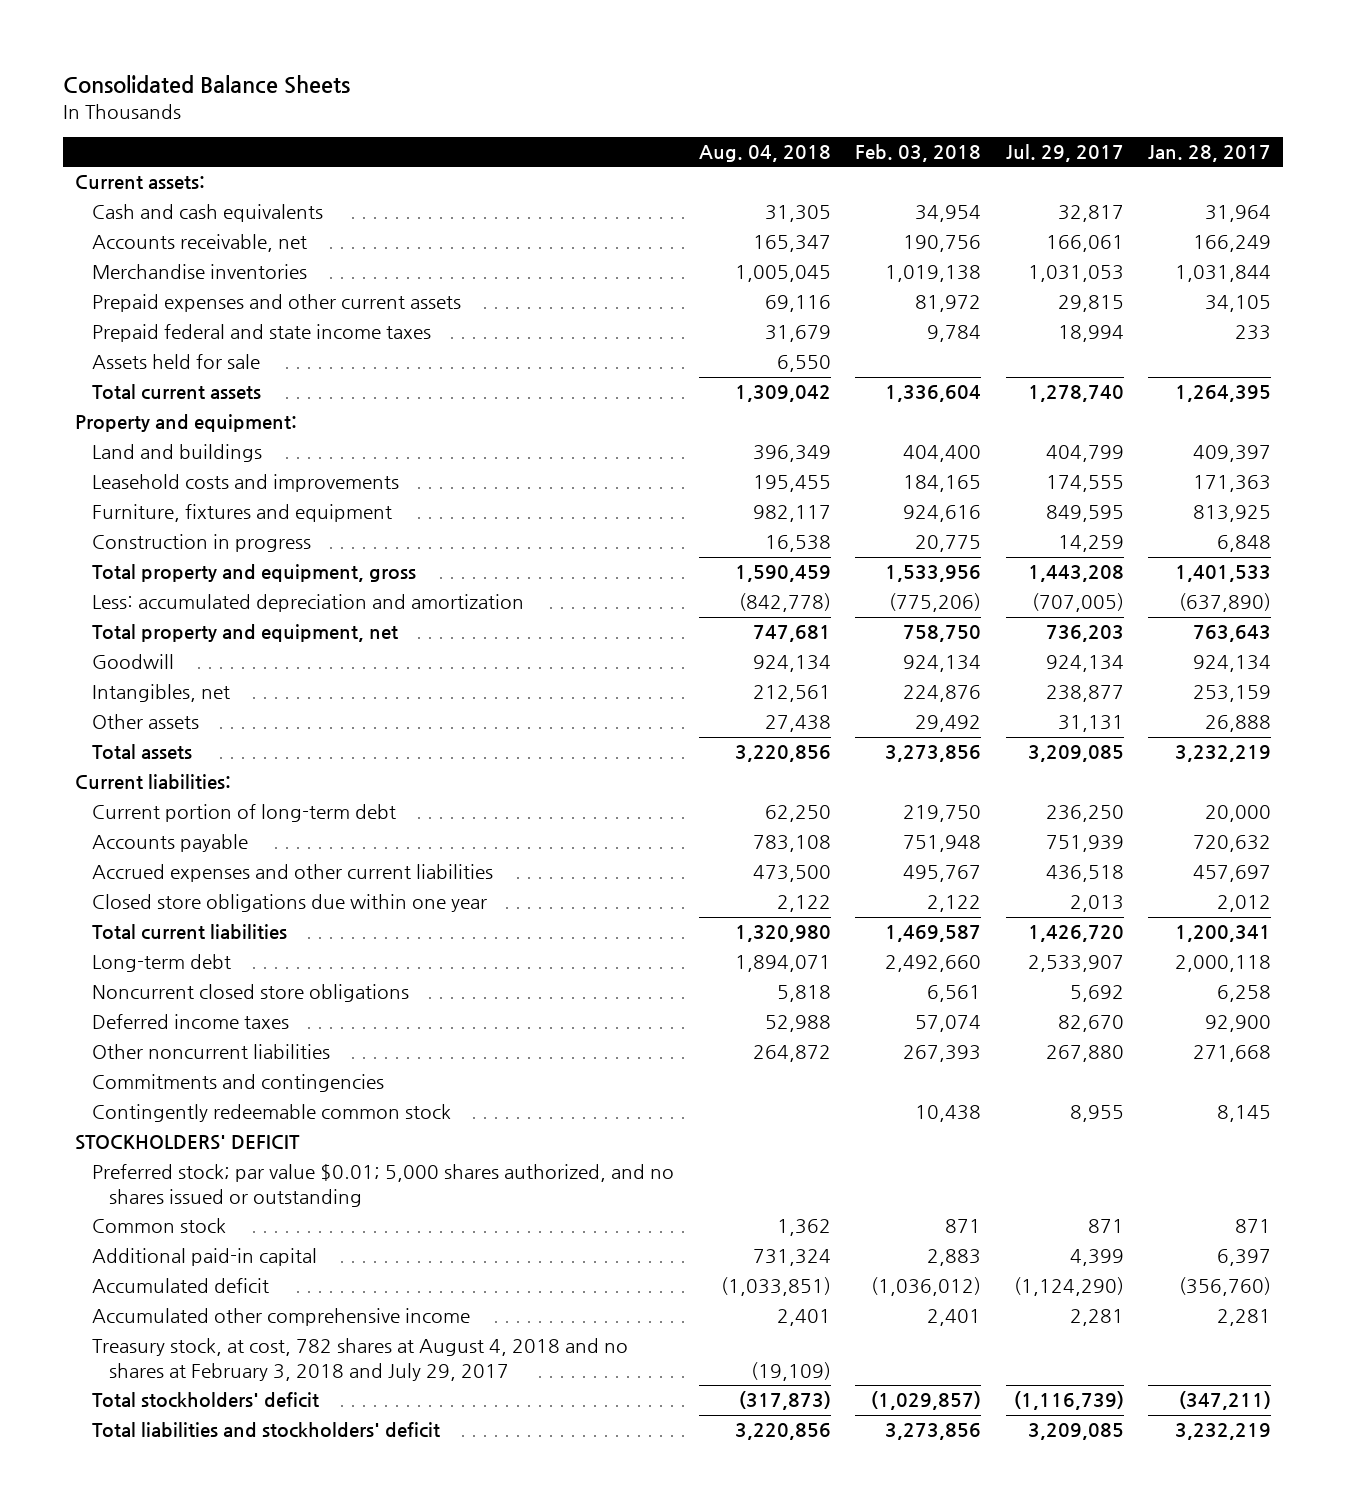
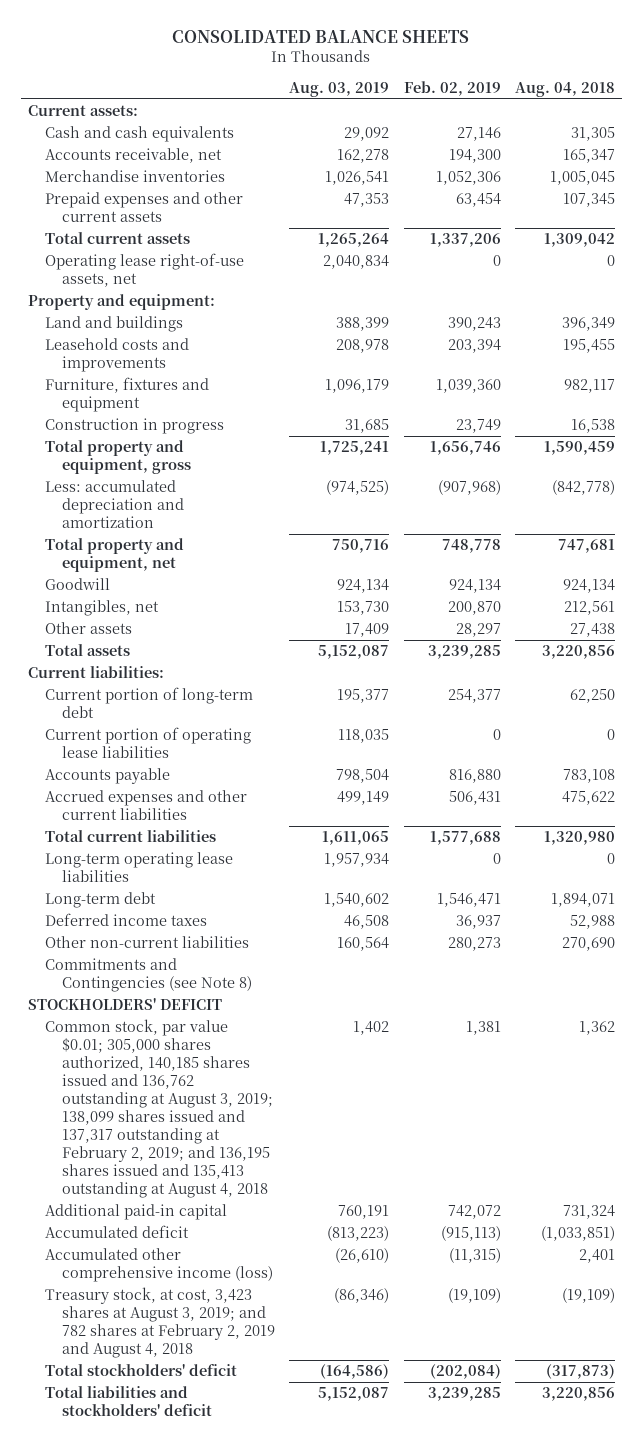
- Consolidated Balance Sheets
+ CONSOLIDATED BALANCE SHEETS
- | Aug. 04, 2018 | Feb. 03, 2018 | Jul. 29, 2017 | Jan. 28, 2017
+ | Aug. 03, 2019 | Feb. 02, 2019 | Aug. 04, 2018
- Prepaid expenses and other current assets | 69,116 | 81,972 | 29,815 | 34,105
- Prepaid federal and state income taxes | 31,679 | 9,784 | 18,994 | 233
- Assets held for sale | 6,550 | | |
+ Prepaid expenses and other current assets | 47,353 | 63,454 | 107,345
+ Operating lease right-of-use assets, net | 2,040,834 | 0 | 0
+ Current portion of operating lease liabilities | 118,035 | 0 | 0
- Accrued expenses and other current liabilities | 473,500 | 495,767 | 436,518 | 457,697
- Closed store obligations due within one year | 2,122 | 2,122 | 2,013 | 2,012
+ Accrued expenses and other current liabilities | 499,149 | 506,431 | 475,622
+ Long-term operating lease liabilities | 1,957,934 | 0 | 0
- Noncurrent closed store obligations | 5,818 | 6,561 | 5,692 | 6,258
- Other noncurrent liabilities | 264,872 | 267,393 | 267,880 | 271,668
- Commitments and contingencies
- Contingently redeemable common stock | | 10,438 | 8,955 | 8,145
+ Other non-current liabilities | 160,564 | 280,273 | 270,690
+ Commitments and Contingencies (see Note 8)
- Preferred stock; par value $0.01; 5,000 shares authorized, and no shares issued or outstanding
- Common stock | 1,362 | 871 | 871 | 871
+ Common stock, par value $0.01; 305,000 shares authorized, 140,185 shares issued and 136,762 outstanding at August 3, 2019; 138,099 shares issued and 137,317 outstanding at February 2, 2019; and 136,195 shares issued and 135,413 outstanding at August 4, 2018 | 1,402 | 1,381 | 1,362
- Accumulated other comprehensive income | 2,401 | 2,401 | 2,281 | 2,281
- Treasury stock, at cost, 782 shares at August 4, 2018 and no shares at February 3, 2018 and July 29, 2017 | (19,109) | | |
+ Accumulated other comprehensive income (loss) | (26,610) | (11,315) | 2,401
+ Treasury stock, at cost, 3,423 shares at August 3, 2019; and 782 shares at February 2, 2019 and August 4, 2018 | (86,346) | (19,109) | (19,109)

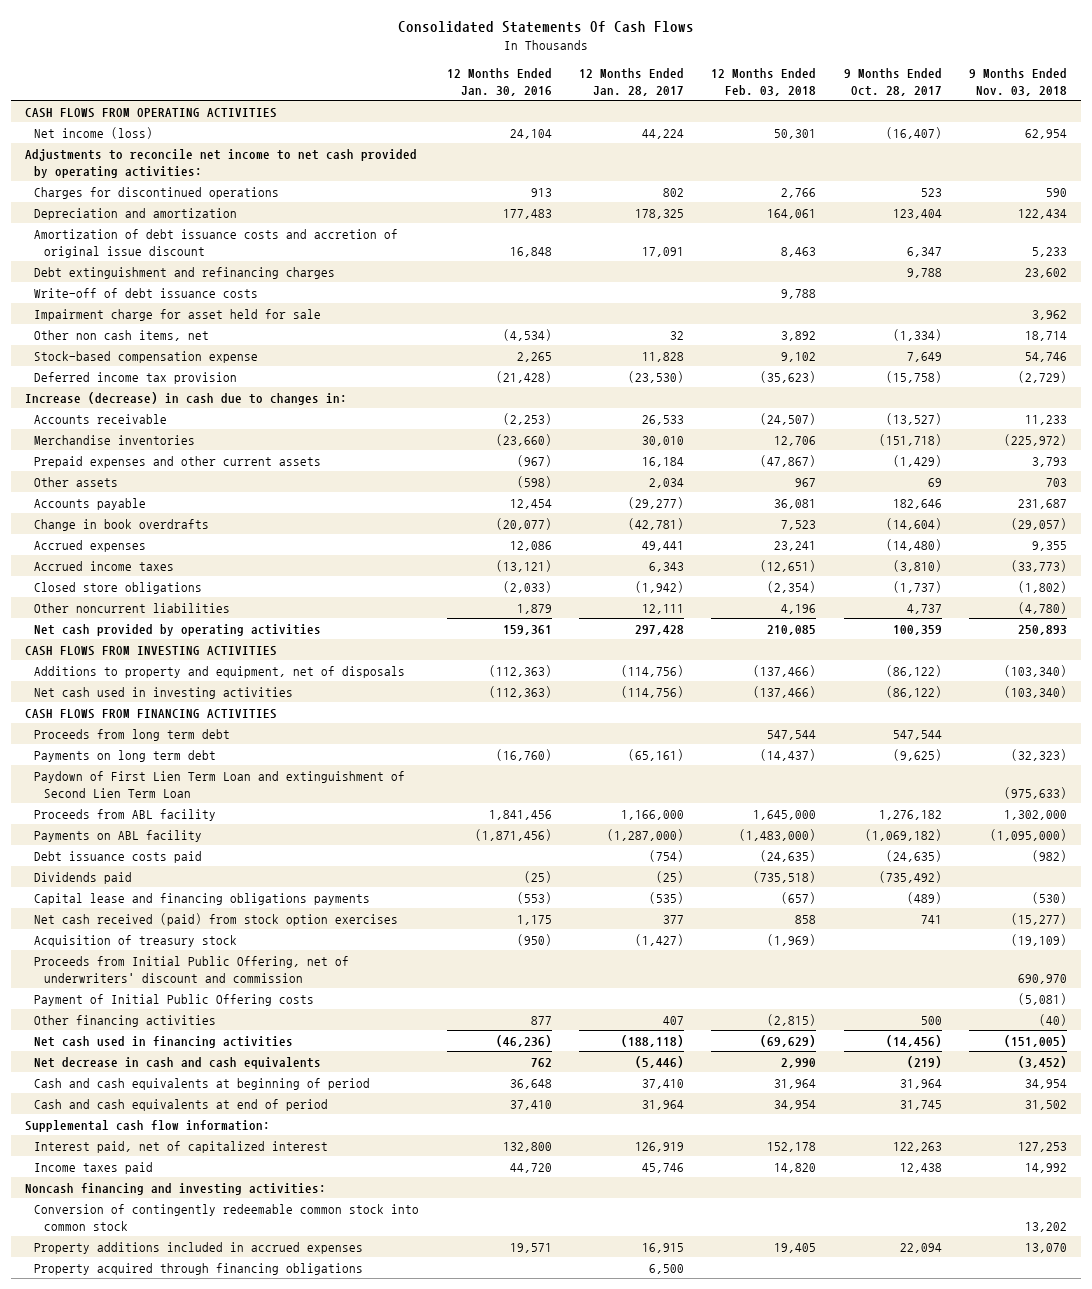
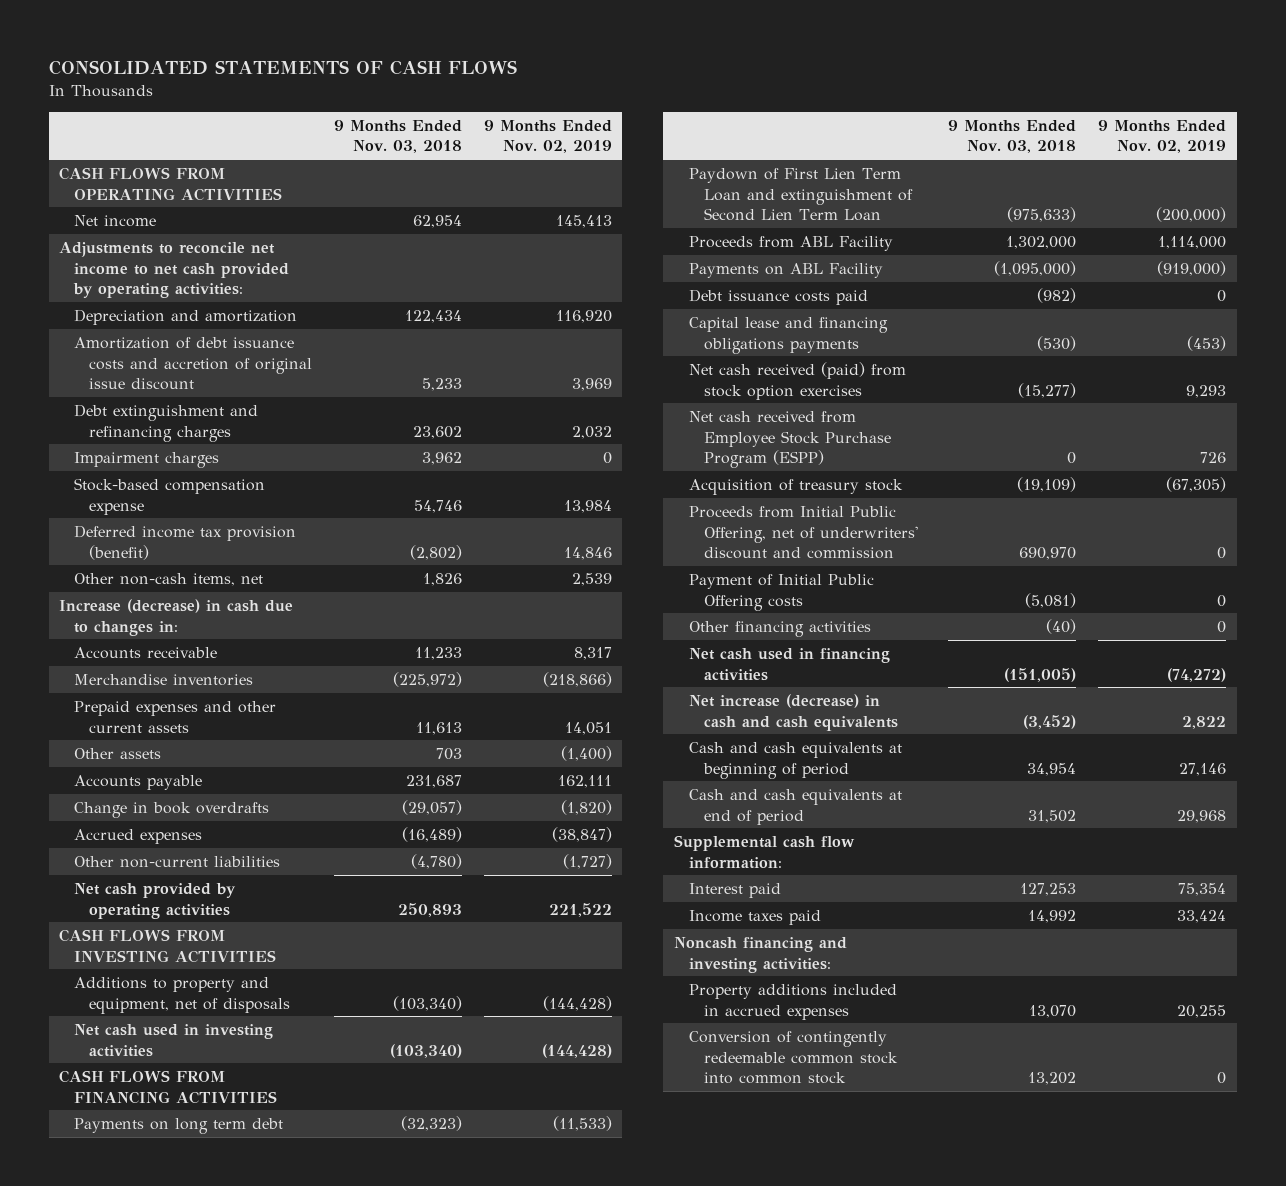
- Consolidated Statements Of Cash Flows
+ CONSOLIDATED STATEMENTS OF CASH FLOWS
- | 12 Months Ended Jan. 30, 2016 | 12 Months Ended Jan. 28, 2017 | 12 Months Ended Feb. 03, 2018 | 9 Months Ended Oct. 28, 2017 | 9 Months Ended Nov. 03, 2018
+ | 9 Months Ended Nov. 03, 2018 | 9 Months Ended Nov. 02, 2019
- Net income (loss) | 24,104 | 44,224 | 50,301 | (16,407) | 62,954
+ Net income | 62,954 | 145,413
- Charges for discontinued operations | 913 | 802 | 2,766 | 523 | 590
- Write-off of debt issuance costs | | | 9,788 | |
- Impairment charge for asset held for sale | | | | | 3,962
- Other non cash items, net | (4,534) | 32 | 3,892 | (1,334) | 18,714
+ Impairment charges | 3,962 | 0
- Deferred income tax provision | (21,428) | (23,530) | (35,623) | (15,758) | (2,729)
+ Deferred income tax provision (benefit) | (2,802) | 14,846
+ Other non-cash items, net | 1,826 | 2,539
- Prepaid expenses and other current assets | (967) | 16,184 | (47,867) | (1,429) | 3,793
+ Prepaid expenses and other current assets | 11,613 | 14,051
- Accrued expenses | 12,086 | 49,441 | 23,241 | (14,480) | 9,355
- Accrued income taxes | (13,121) | 6,343 | (12,651) | (3,810) | (33,773)
- Closed store obligations | (2,033) | (1,942) | (2,354) | (1,737) | (1,802)
- Other noncurrent liabilities | 1,879 | 12,111 | 4,196 | 4,737 | (4,780)
+ Accrued expenses | (16,489) | (38,847)
+ Other non-current liabilities | (4,780) | (1,727)
- Proceeds from long term debt | | | 547,544 | 547,544 |
- Proceeds from ABL facility | 1,841,456 | 1,166,000 | 1,645,000 | 1,276,182 | 1,302,000
- Payments on ABL facility | (1,871,456) | (1,287,000) | (1,483,000) | (1,069,182) | (1,095,000)
+ Proceeds from ABL Facility | 1,302,000 | 1,114,000
+ Payments on ABL Facility | (1,095,000) | (919,000)
- Dividends paid | (25) | (25) | (735,518) | (735,492) |
+ Net cash received from Employee Stock Purchase Program (ESPP) | 0 | 726
- Net decrease in cash and cash equivalents | 762 | (5,446) | 2,990 | (219) | (3,452)
+ Net increase (decrease) in cash and cash equivalents | (3,452) | 2,822
- Interest paid, net of capitalized interest | 132,800 | 126,919 | 152,178 | 122,263 | 127,253
+ Interest paid | 127,253 | 75,354
- Property acquired through financing obligations | | 6,500 | | |
moved down: Conversion of contingently redeemable common stock into common stock | 13,202 | 0

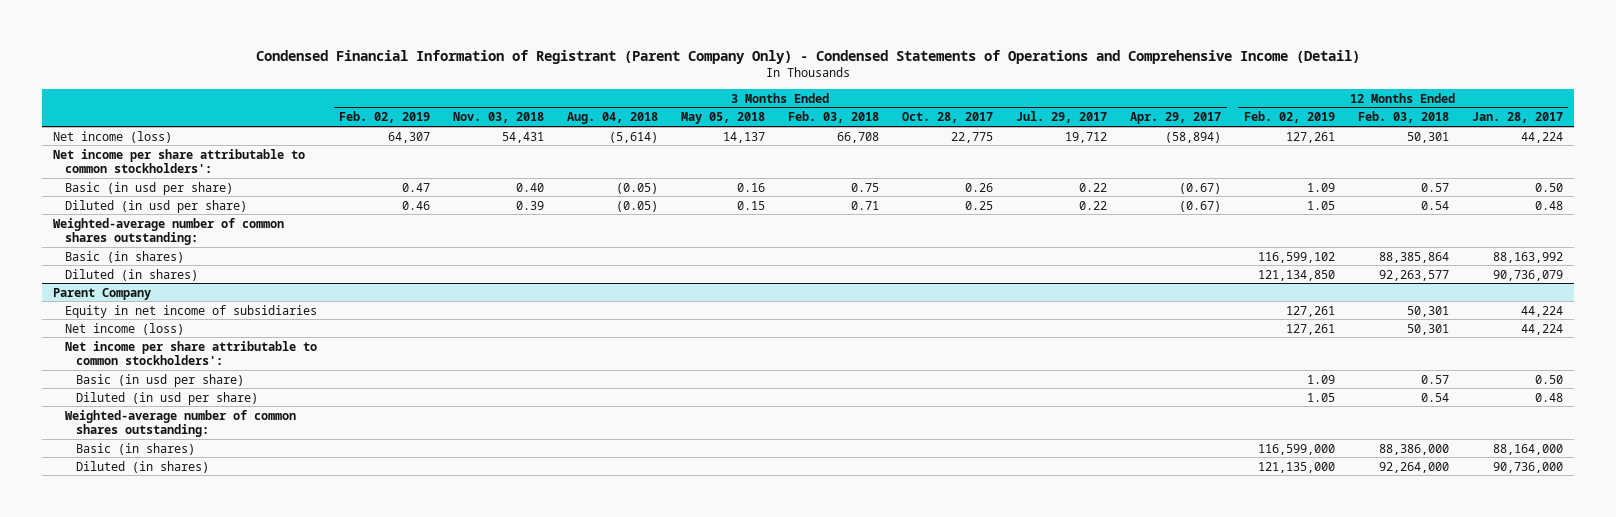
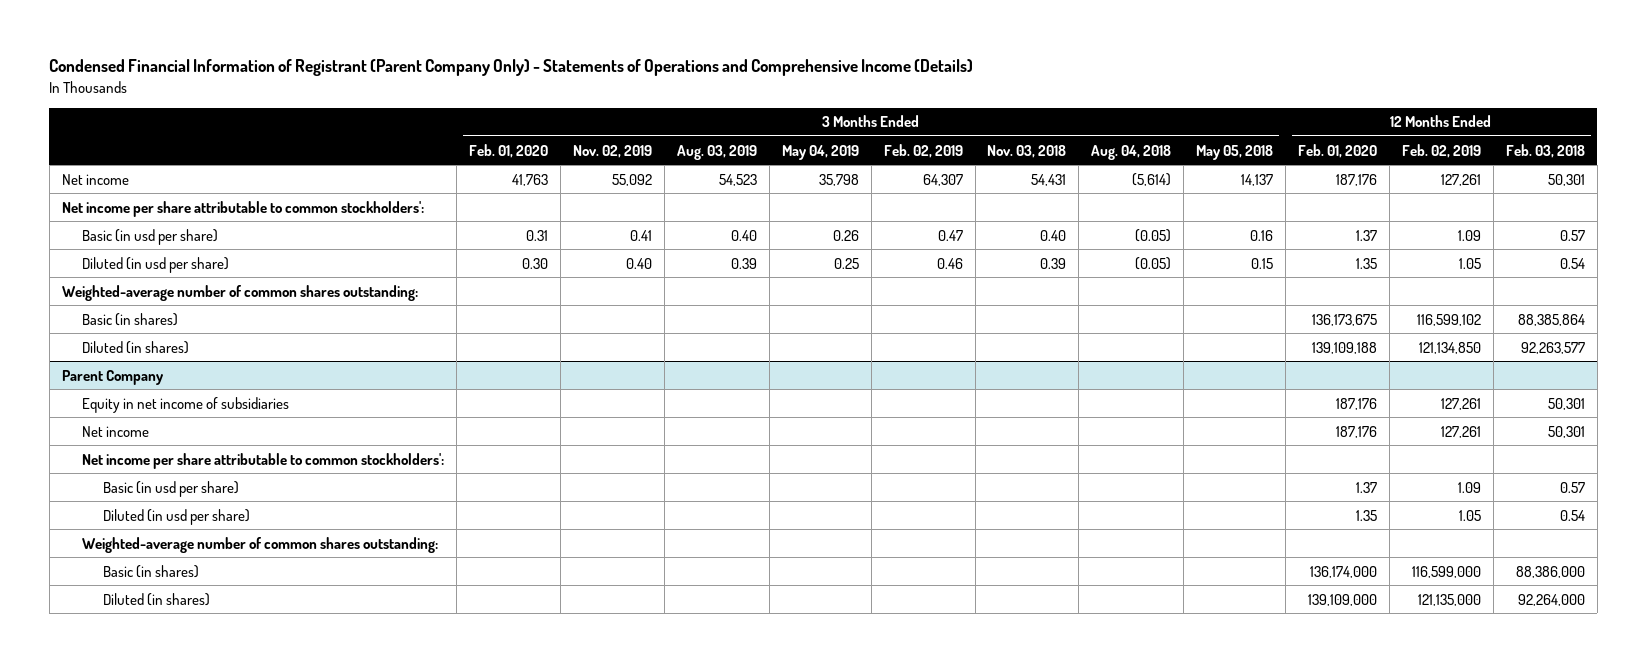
- Condensed Financial Information of Registrant (Parent Company Only) - Condensed Statements of Operations and Comprehensive Income (Detail)
+ Condensed Financial Information of Registrant (Parent Company Only) - Statements of Operations and Comprehensive Income (Details)
- | 3 Months Ended Feb. 02, 2019 | 3 Months Ended Nov. 03, 2018 | 3 Months Ended Aug. 04, 2018 | 3 Months Ended May 05, 2018 | 3 Months Ended Feb. 03, 2018 | 3 Months Ended Oct. 28, 2017 | 3 Months Ended Jul. 29, 2017 | 3 Months Ended Apr. 29, 2017 | 12 Months Ended Feb. 02, 2019 | 12 Months Ended Feb. 03, 2018 | 12 Months Ended Jan. 28, 2017
+ | 3 Months Ended Feb. 01, 2020 | 3 Months Ended Nov. 02, 2019 | 3 Months Ended Aug. 03, 2019 | 3 Months Ended May 04, 2019 | 3 Months Ended Feb. 02, 2019 | 3 Months Ended Nov. 03, 2018 | 3 Months Ended Aug. 04, 2018 | 3 Months Ended May 05, 2018 | 12 Months Ended Feb. 01, 2020 | 12 Months Ended Feb. 02, 2019 | 12 Months Ended Feb. 03, 2018
- Net income (loss) | 64,307 | 54,431 | (5,614) | 14,137 | 66,708 | 22,775 | 19,712 | (58,894) | 127,261 | 50,301 | 44,224
+ Net income | 41,763 | 55,092 | 54,523 | 35,798 | 64,307 | 54,431 | (5,614) | 14,137 | 187,176 | 127,261 | 50,301
@ Parent Company
- Net income (loss) | | | | | | | | | 127,261 | 50,301 | 44,224
+ Net income | | | | | | | | | 187,176 | 127,261 | 50,301

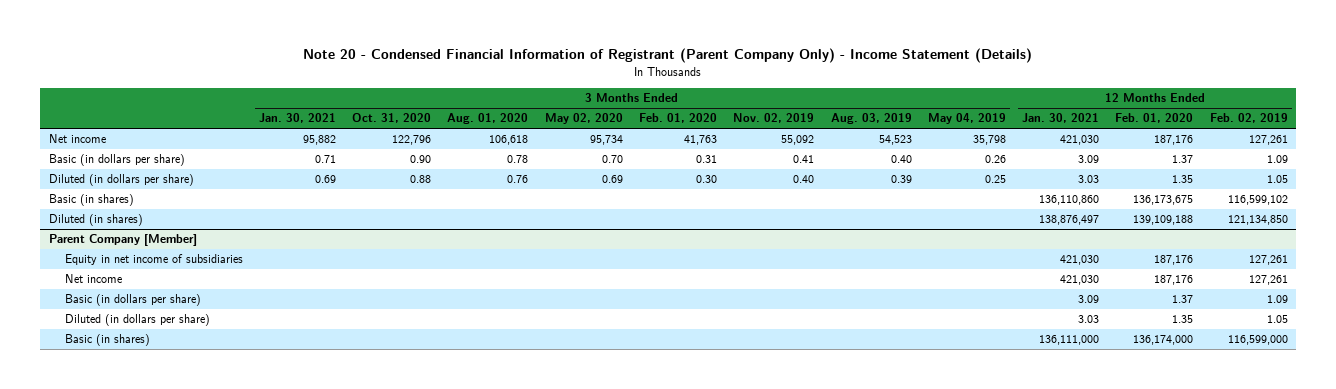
- Condensed Financial Information of Registrant (Parent Company Only) - Statements of Operations and Comprehensive Income (Details)
+ Note 20 - Condensed Financial Information of Registrant (Parent Company Only) - Income Statement (Details)
- | 3 Months Ended Feb. 01, 2020 | 3 Months Ended Nov. 02, 2019 | 3 Months Ended Aug. 03, 2019 | 3 Months Ended May 04, 2019 | 3 Months Ended Feb. 02, 2019 | 3 Months Ended Nov. 03, 2018 | 3 Months Ended Aug. 04, 2018 | 3 Months Ended May 05, 2018 | 12 Months Ended Feb. 01, 2020 | 12 Months Ended Feb. 02, 2019 | 12 Months Ended Feb. 03, 2018
+ | 3 Months Ended Jan. 30, 2021 | 3 Months Ended Oct. 31, 2020 | 3 Months Ended Aug. 01, 2020 | 3 Months Ended May 02, 2020 | 3 Months Ended Feb. 01, 2020 | 3 Months Ended Nov. 02, 2019 | 3 Months Ended Aug. 03, 2019 | 3 Months Ended May 04, 2019 | 12 Months Ended Jan. 30, 2021 | 12 Months Ended Feb. 01, 2020 | 12 Months Ended Feb. 02, 2019
- Net income per share attributable to common stockholders':
- Basic (in usd per share) | 0.31 | 0.41 | 0.40 | 0.26 | 0.47 | 0.40 | (0.05) | 0.16 | 1.37 | 1.09 | 0.57
- Diluted (in usd per share) | 0.30 | 0.40 | 0.39 | 0.25 | 0.46 | 0.39 | (0.05) | 0.15 | 1.35 | 1.05 | 0.54
- Weighted-average number of common shares outstanding:
+ Basic (in dollars per share) | 0.71 | 0.90 | 0.78 | 0.70 | 0.31 | 0.41 | 0.40 | 0.26 | 3.09 | 1.37 | 1.09
+ Diluted (in dollars per share) | 0.69 | 0.88 | 0.76 | 0.69 | 0.30 | 0.40 | 0.39 | 0.25 | 3.03 | 1.35 | 1.05
- Parent Company
+ Parent Company [Member]
- Net income per share attributable to common stockholders':
- Basic (in usd per share) | | | | | | | | | 1.37 | 1.09 | 0.57
- Diluted (in usd per share) | | | | | | | | | 1.35 | 1.05 | 0.54
- Weighted-average number of common shares outstanding:
+ Basic (in dollars per share) | | | | | | | | | 3.09 | 1.37 | 1.09
+ Diluted (in dollars per share) | | | | | | | | | 3.03 | 1.35 | 1.05
- Diluted (in shares) | | | | | | | | | 139,109,000 | 121,135,000 | 92,264,000

